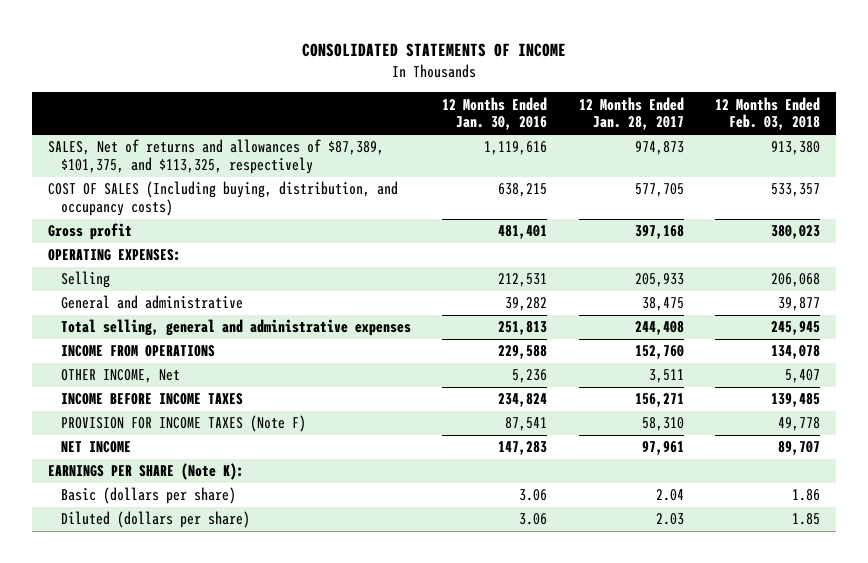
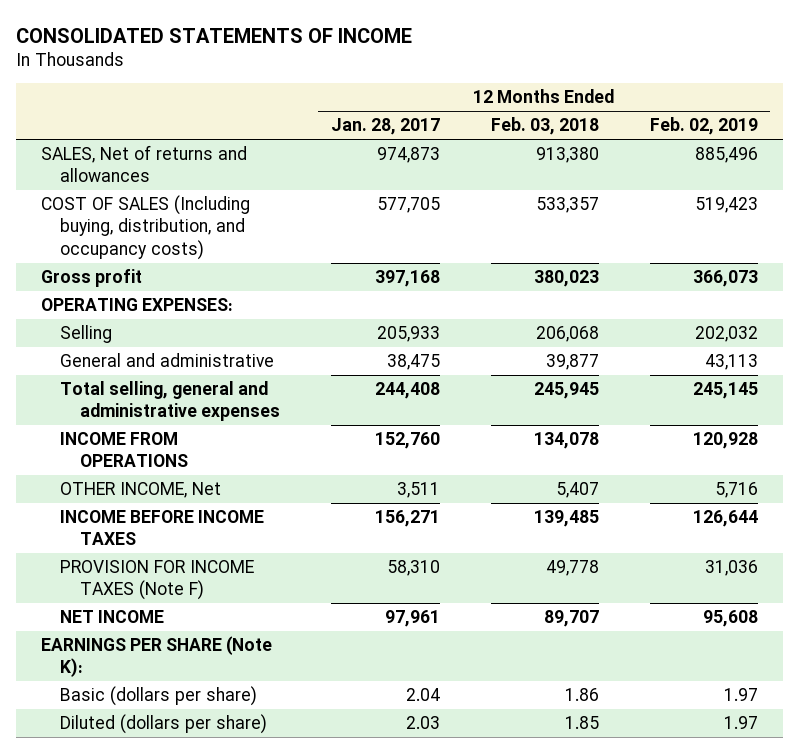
- | 12 Months Ended Jan. 30, 2016 | 12 Months Ended Jan. 28, 2017 | 12 Months Ended Feb. 03, 2018
+ | 12 Months Ended Jan. 28, 2017 | 12 Months Ended Feb. 03, 2018 | 12 Months Ended Feb. 02, 2019
- SALES, Net of returns and allowances of $87,389, $101,375, and $113,325, respectively | 1,119,616 | 974,873 | 913,380
+ SALES, Net of returns and allowances | 974,873 | 913,380 | 885,496

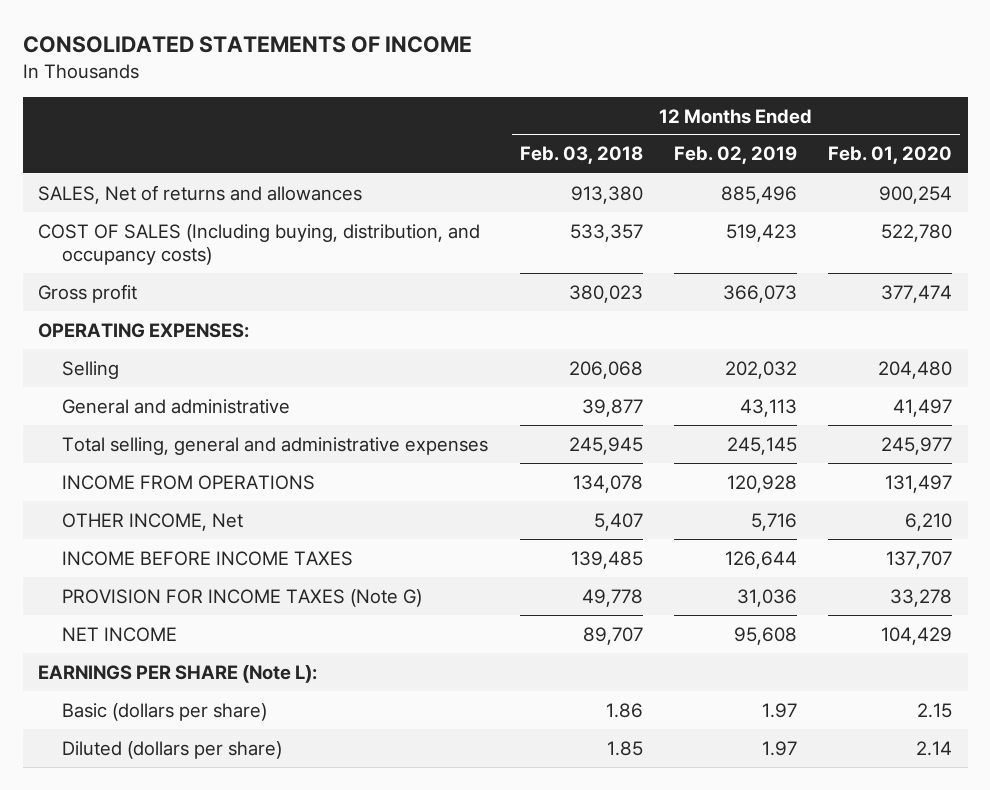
- | 12 Months Ended Jan. 28, 2017 | 12 Months Ended Feb. 03, 2018 | 12 Months Ended Feb. 02, 2019
+ | 12 Months Ended Feb. 03, 2018 | 12 Months Ended Feb. 02, 2019 | 12 Months Ended Feb. 01, 2020
- PROVISION FOR INCOME TAXES (Note F) | 58,310 | 49,778 | 31,036
+ PROVISION FOR INCOME TAXES (Note G) | 49,778 | 31,036 | 33,278
- EARNINGS PER SHARE (Note K):
+ EARNINGS PER SHARE (Note L):

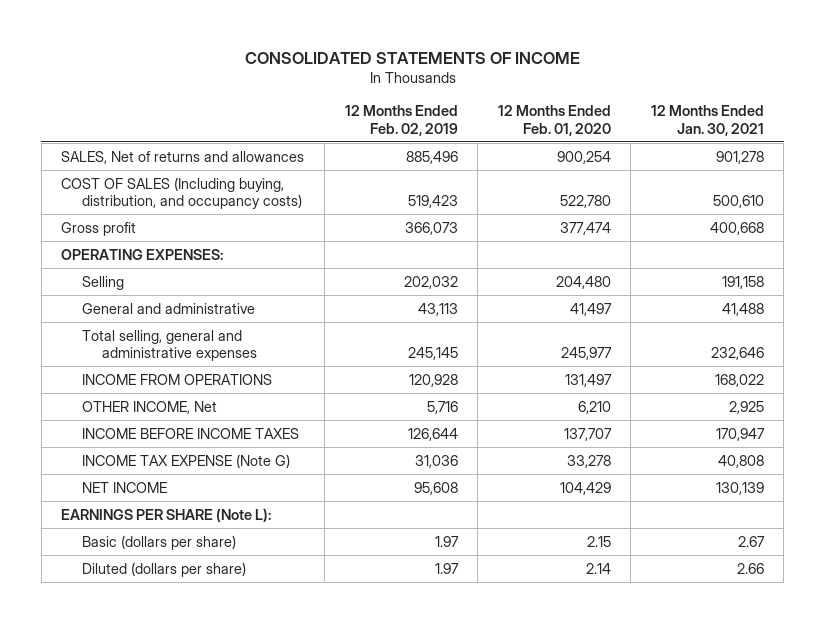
- | 12 Months Ended Feb. 03, 2018 | 12 Months Ended Feb. 02, 2019 | 12 Months Ended Feb. 01, 2020
+ | 12 Months Ended Feb. 02, 2019 | 12 Months Ended Feb. 01, 2020 | 12 Months Ended Jan. 30, 2021
- PROVISION FOR INCOME TAXES (Note G) | 49,778 | 31,036 | 33,278
+ INCOME TAX EXPENSE (Note G) | 31,036 | 33,278 | 40,808

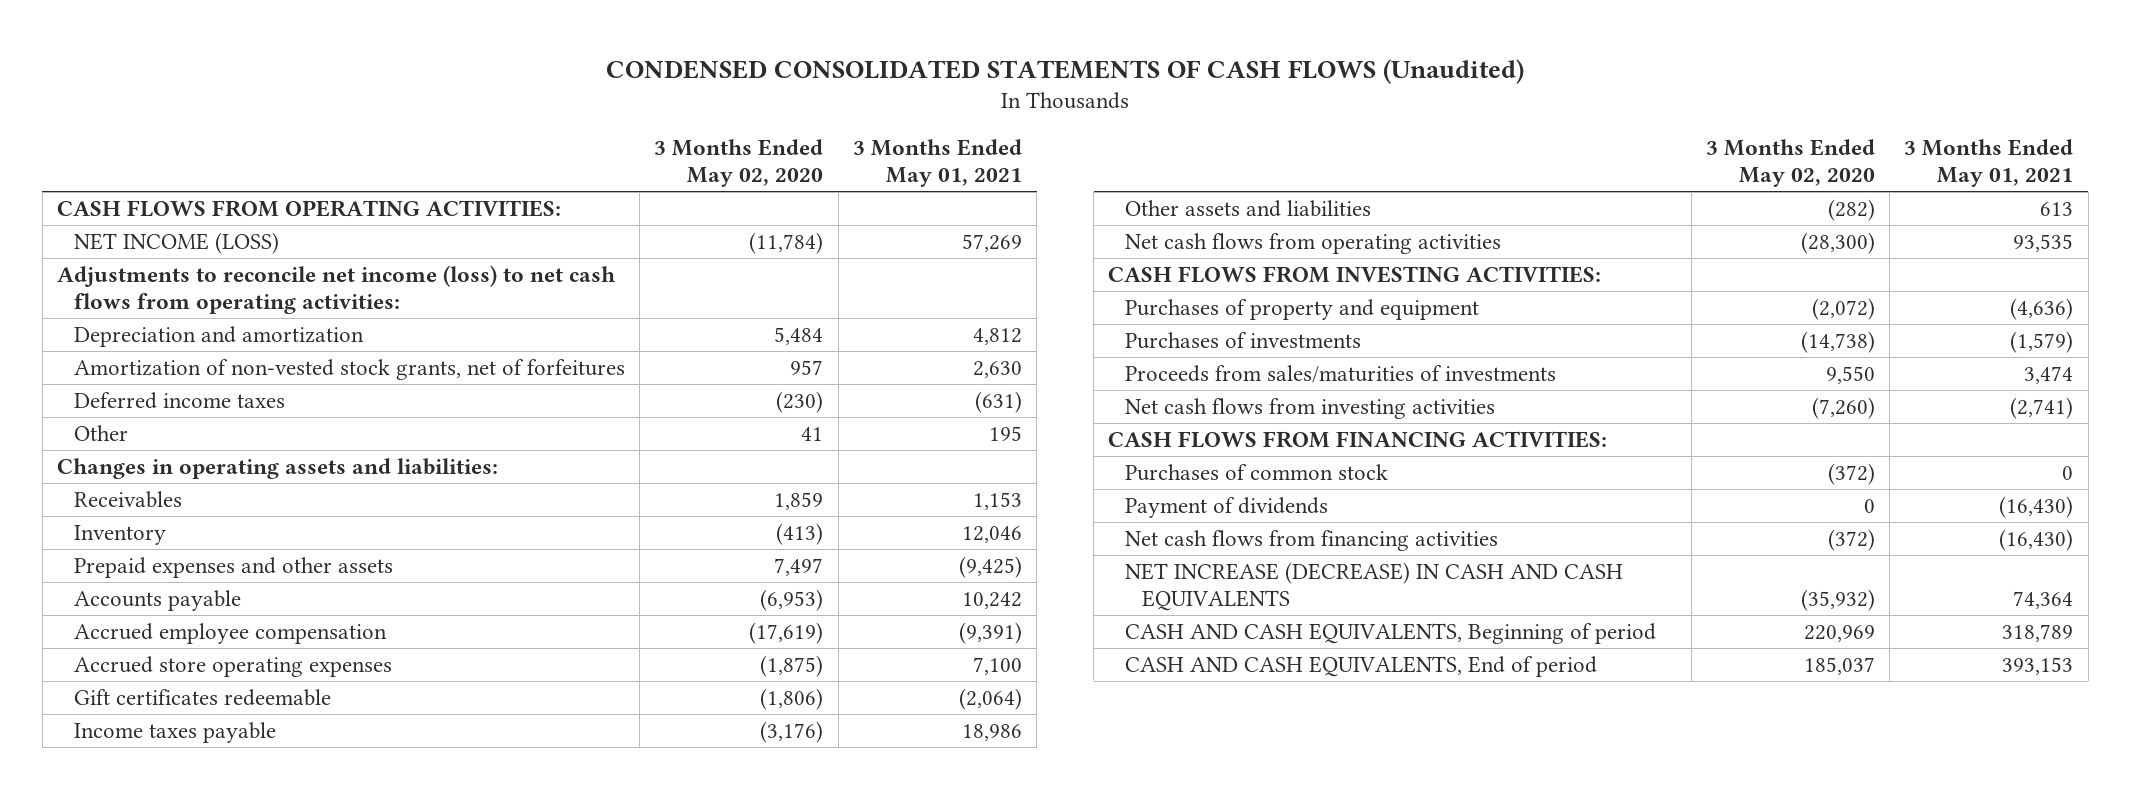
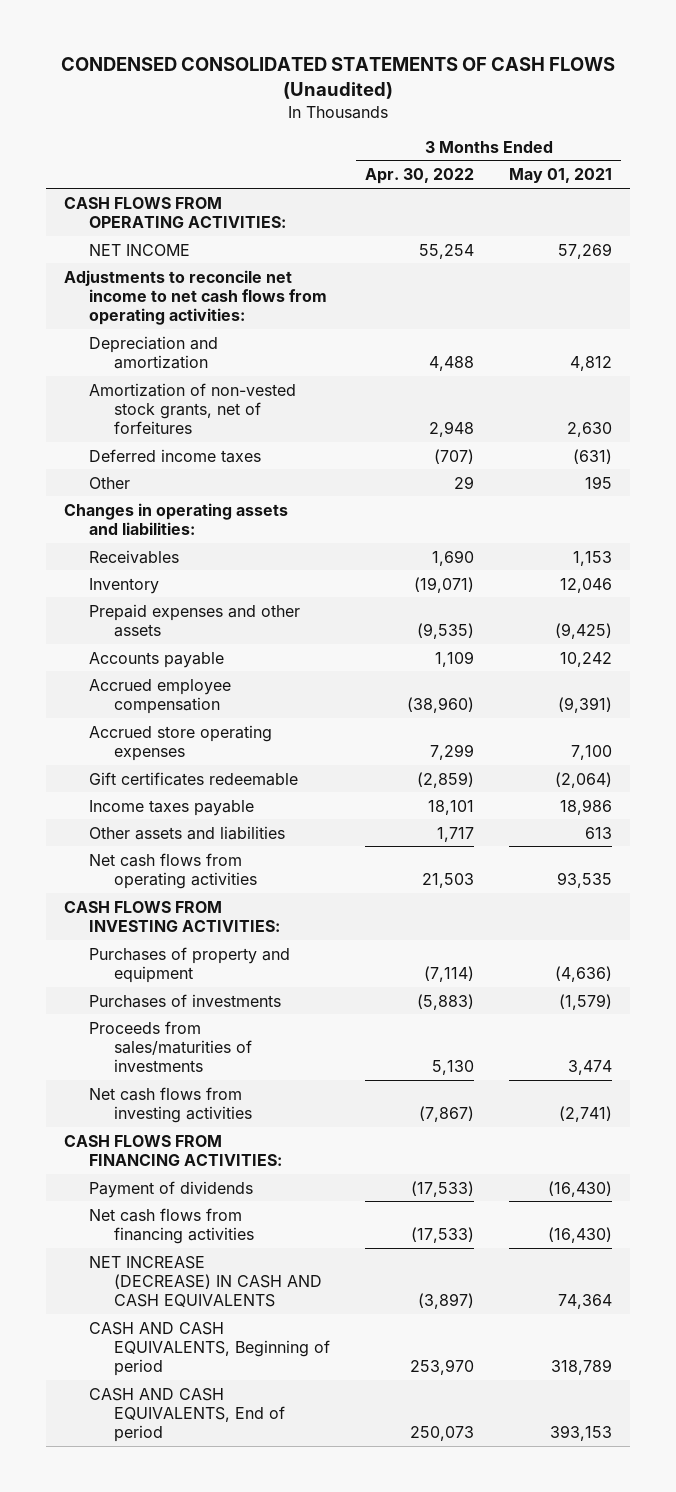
- | 3 Months Ended May 02, 2020 | 3 Months Ended May 01, 2021
+ | 3 Months Ended Apr. 30, 2022 | 3 Months Ended May 01, 2021
- NET INCOME (LOSS) | (11,784) | 57,269
- Adjustments to reconcile net income (loss) to net cash flows from operating activities:
+ NET INCOME | 55,254 | 57,269
+ Adjustments to reconcile net income to net cash flows from operating activities:
- Purchases of common stock | (372) | 0

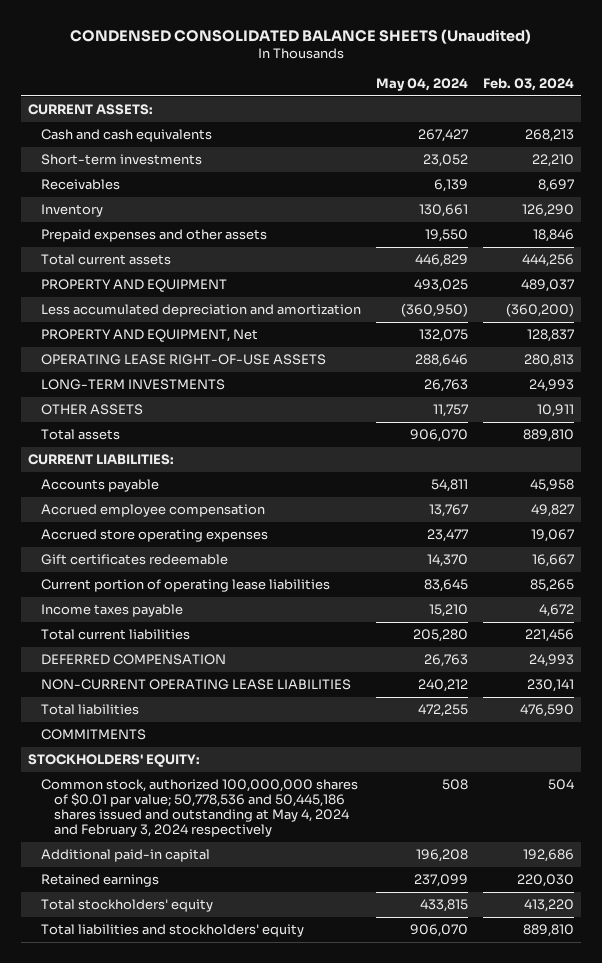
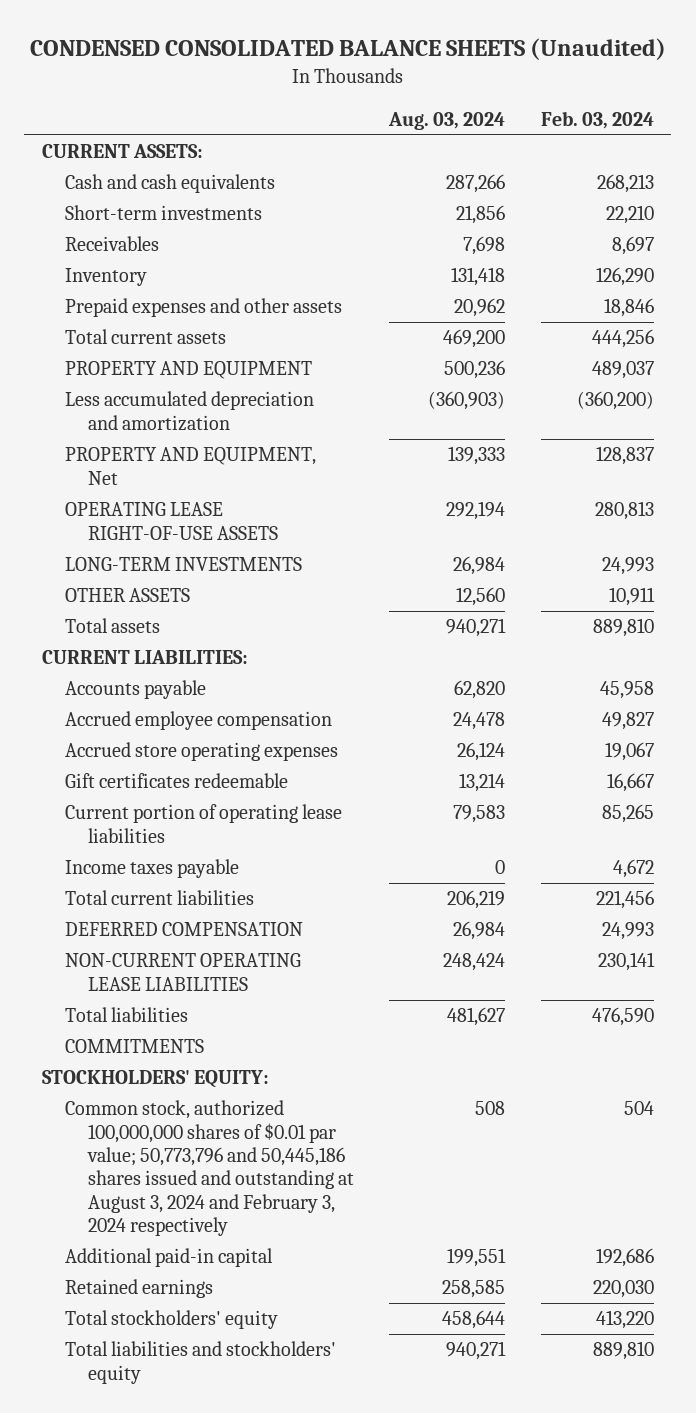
- | May 04, 2024 | Feb. 03, 2024
+ | Aug. 03, 2024 | Feb. 03, 2024
- Common stock, authorized 100,000,000 shares of $0.01 par value; 50,778,536 and 50,445,186 shares issued and outstanding at May 4, 2024 and February 3, 2024 respectively | 508 | 504
+ Common stock, authorized 100,000,000 shares of $0.01 par value; 50,773,796 and 50,445,186 shares issued and outstanding at August 3, 2024 and February 3, 2024 respectively | 508 | 504

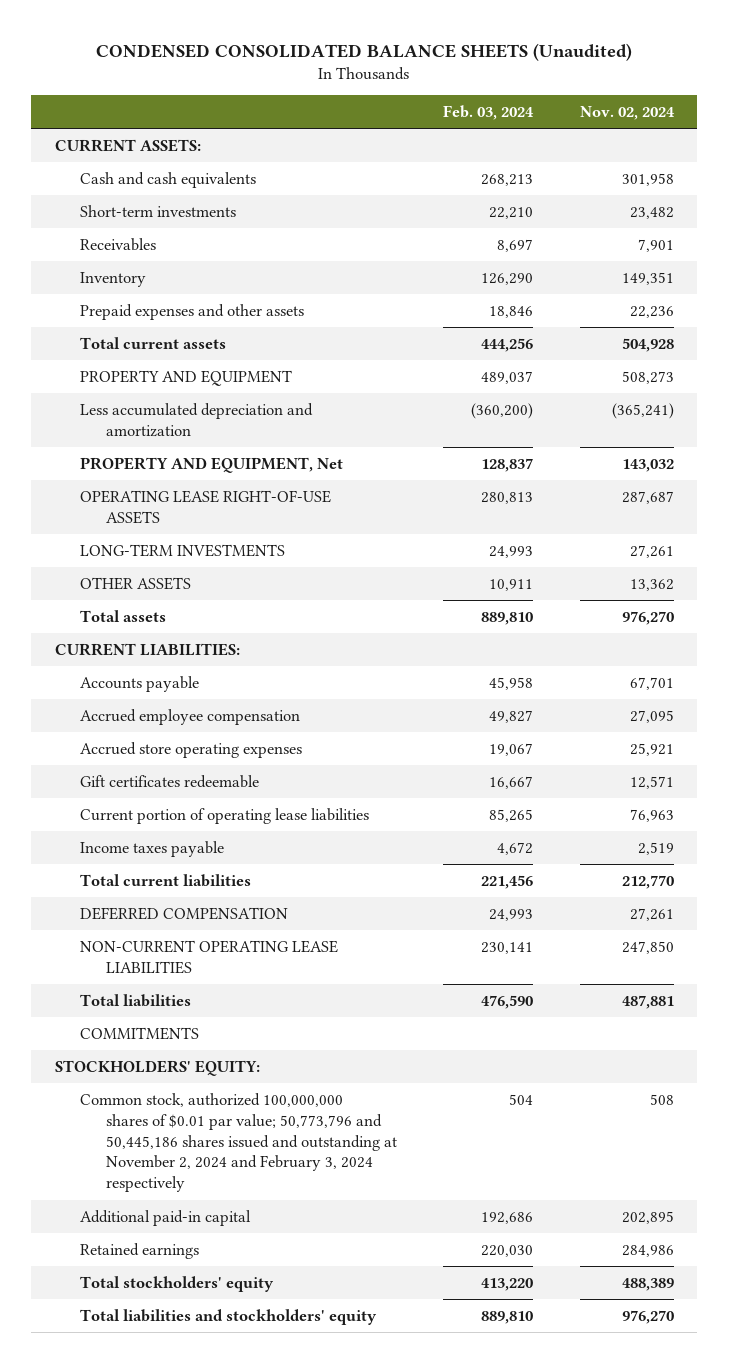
- | Aug. 03, 2024 | Feb. 03, 2024
+ | Feb. 03, 2024 | Nov. 02, 2024
- Common stock, authorized 100,000,000 shares of $0.01 par value; 50,773,796 and 50,445,186 shares issued and outstanding at August 3, 2024 and February 3, 2024 respectively | 508 | 504
+ Common stock, authorized 100,000,000 shares of $0.01 par value; 50,773,796 and 50,445,186 shares issued and outstanding at November 2, 2024 and February 3, 2024 respectively | 504 | 508

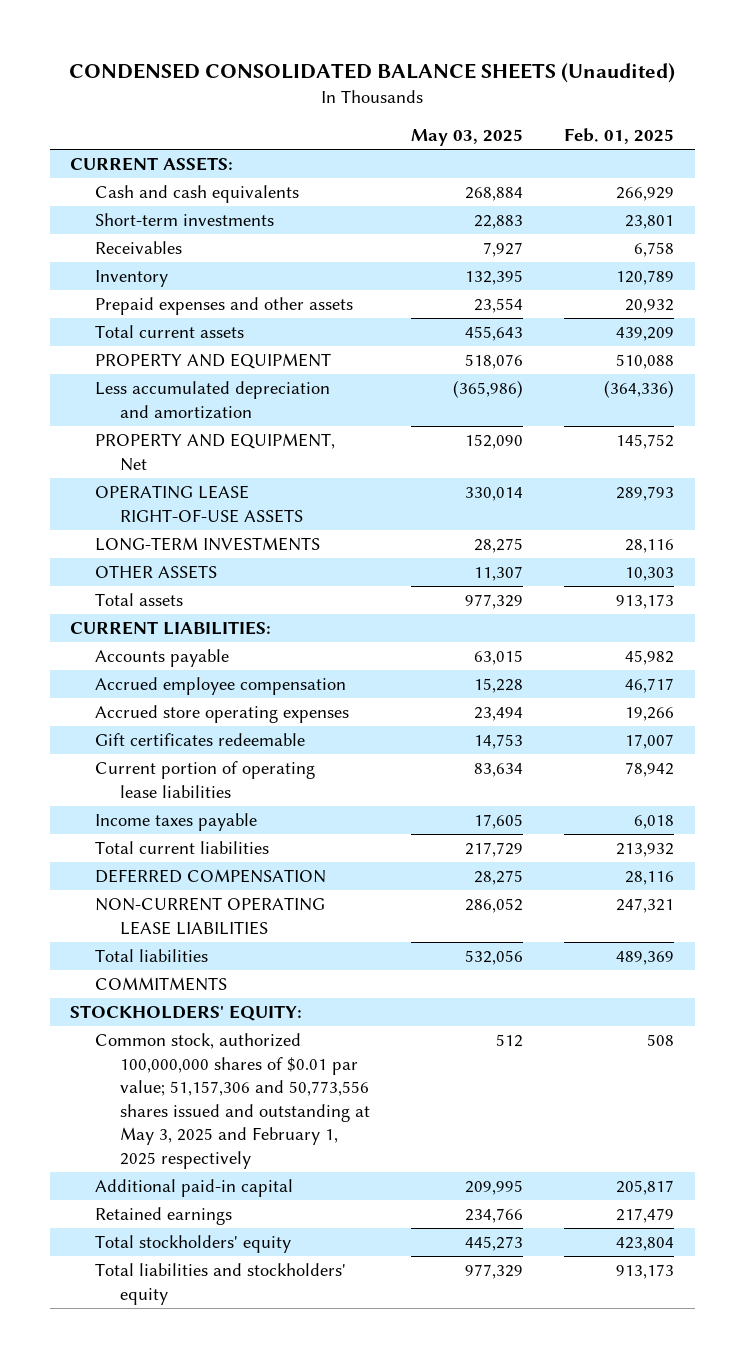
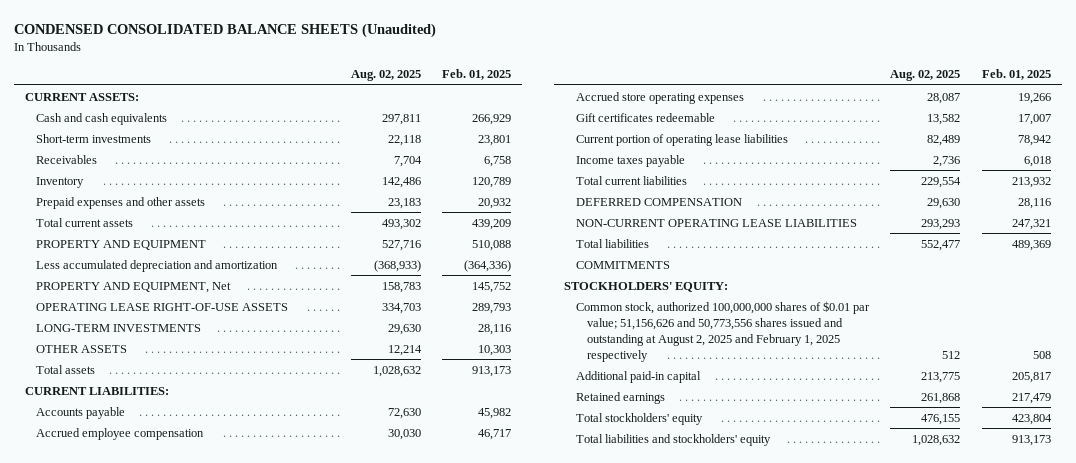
- | May 03, 2025 | Feb. 01, 2025
+ | Aug. 02, 2025 | Feb. 01, 2025
- Common stock, authorized 100,000,000 shares of $0.01 par value; 51,157,306 and 50,773,556 shares issued and outstanding at May 3, 2025 and February 1, 2025 respectively | 512 | 508
+ Common stock, authorized 100,000,000 shares of $0.01 par value; 51,156,626 and 50,773,556 shares issued and outstanding at August 2, 2025 and February 1, 2025 respectively | 512 | 508

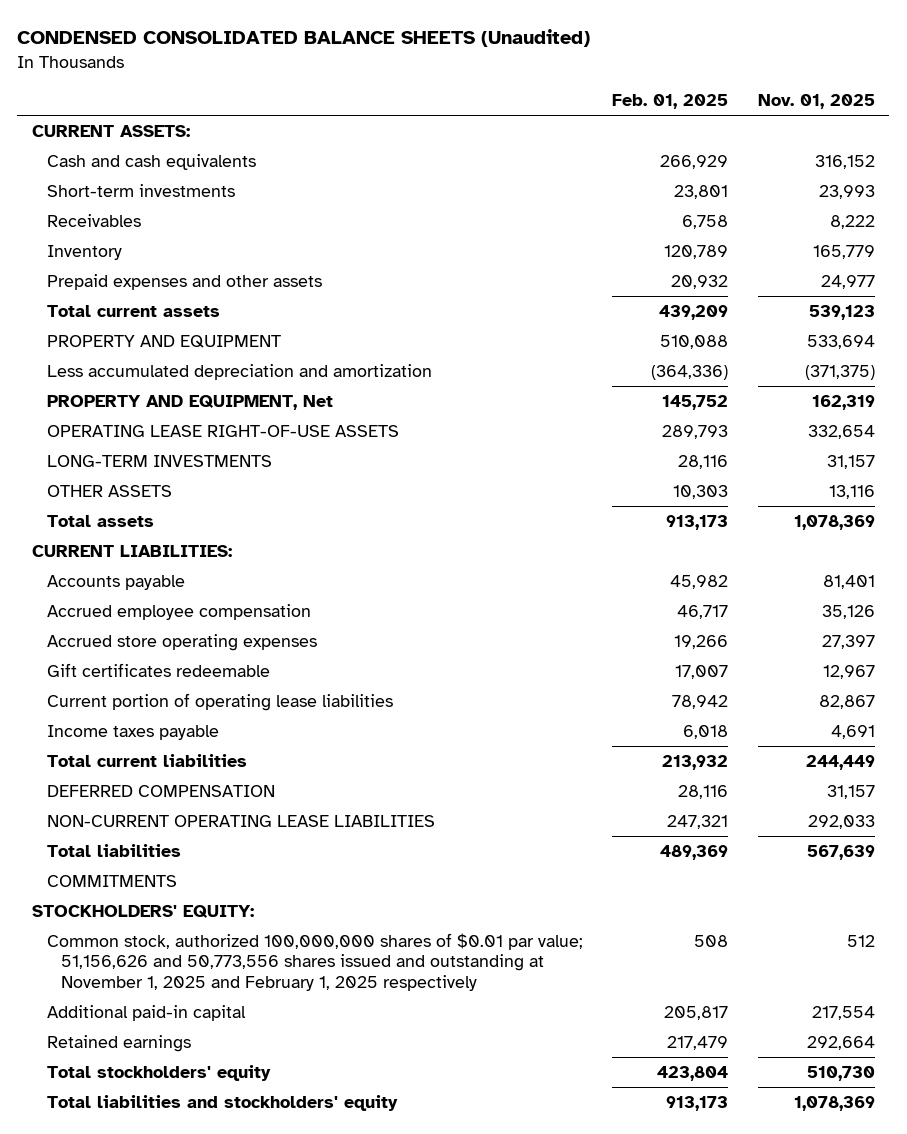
- | Aug. 02, 2025 | Feb. 01, 2025
+ | Feb. 01, 2025 | Nov. 01, 2025
- Common stock, authorized 100,000,000 shares of $0.01 par value; 51,156,626 and 50,773,556 shares issued and outstanding at August 2, 2025 and February 1, 2025 respectively | 512 | 508
+ Common stock, authorized 100,000,000 shares of $0.01 par value; 51,156,626 and 50,773,556 shares issued and outstanding at November 1, 2025 and February 1, 2025 respectively | 508 | 512

